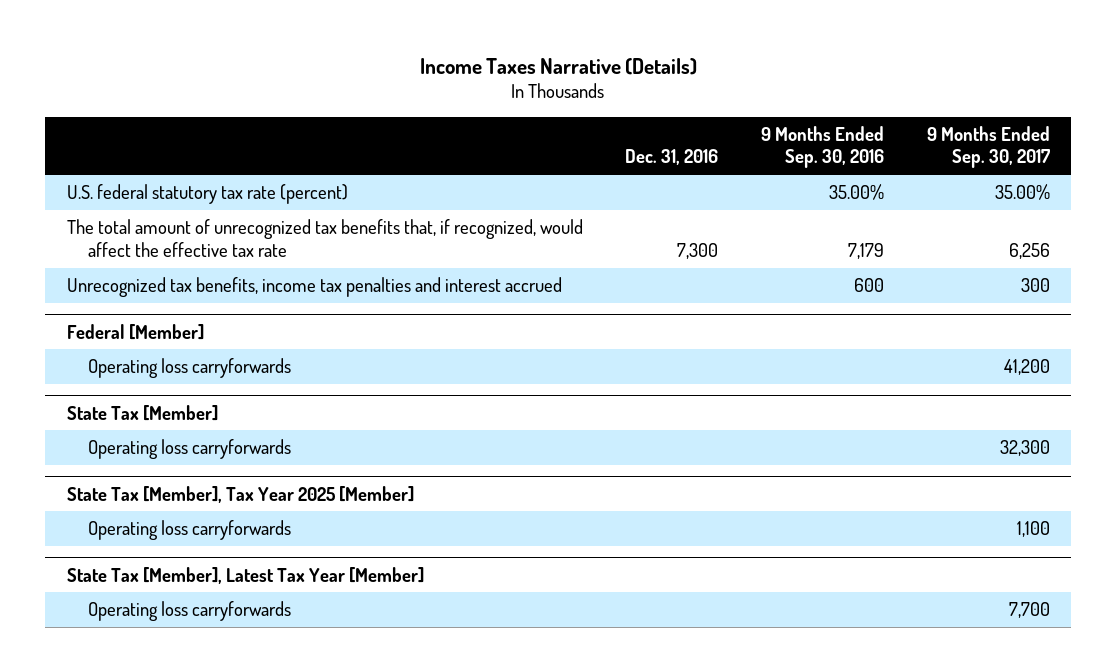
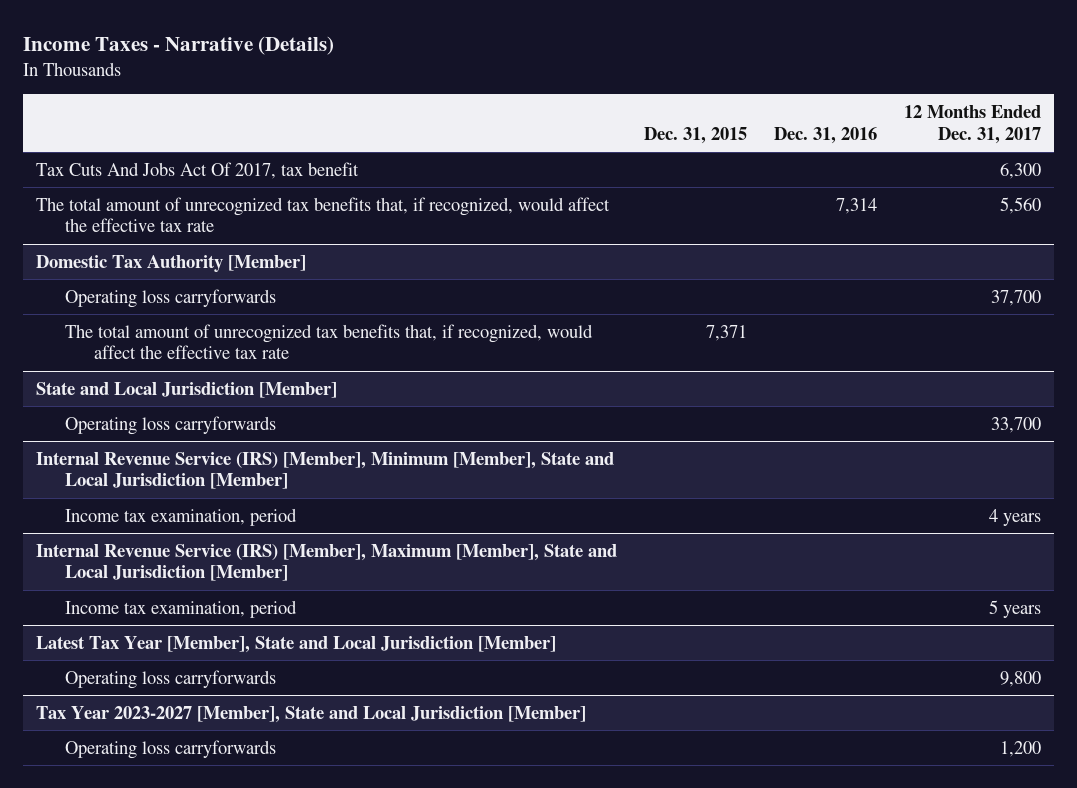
- Income Taxes Narrative (Details)
+ Income Taxes - Narrative (Details)
- | Dec. 31, 2016 | 9 Months Ended Sep. 30, 2016 | 9 Months Ended Sep. 30, 2017
+ | Dec. 31, 2015 | Dec. 31, 2016 | 12 Months Ended Dec. 31, 2017
- U.S. federal statutory tax rate (percent) | | 35.00% | 35.00%
- The total amount of unrecognized tax benefits that, if recognized, would affect the effective tax rate | 7,300 | 7,179 | 6,256
- Unrecognized tax benefits, income tax penalties and interest accrued | | 600 | 300
- Federal [Member]
+ Tax Cuts And Jobs Act Of 2017, tax benefit | | | 6,300
+ The total amount of unrecognized tax benefits that, if recognized, would affect the effective tax rate | | 7,314 | 5,560
+ Domestic Tax Authority [Member]
- State Tax [Member]
+ The total amount of unrecognized tax benefits that, if recognized, would affect the effective tax rate | 7,371 | |
+ State and Local Jurisdiction [Member]
- State Tax [Member], Tax Year 2025 [Member]
- Operating loss carryforwards | | | 1,100
- State Tax [Member], Latest Tax Year [Member]
+ Internal Revenue Service (IRS) [Member], Minimum [Member], State and Local Jurisdiction [Member]
+ Income tax examination, period | | | 4 years
+ Internal Revenue Service (IRS) [Member], Maximum [Member], State and Local Jurisdiction [Member]
+ Income tax examination, period | | | 5 years
+ Latest Tax Year [Member], State and Local Jurisdiction [Member]
+ Tax Year 2023-2027 [Member], State and Local Jurisdiction [Member]
+ Operating loss carryforwards | | | 1,200

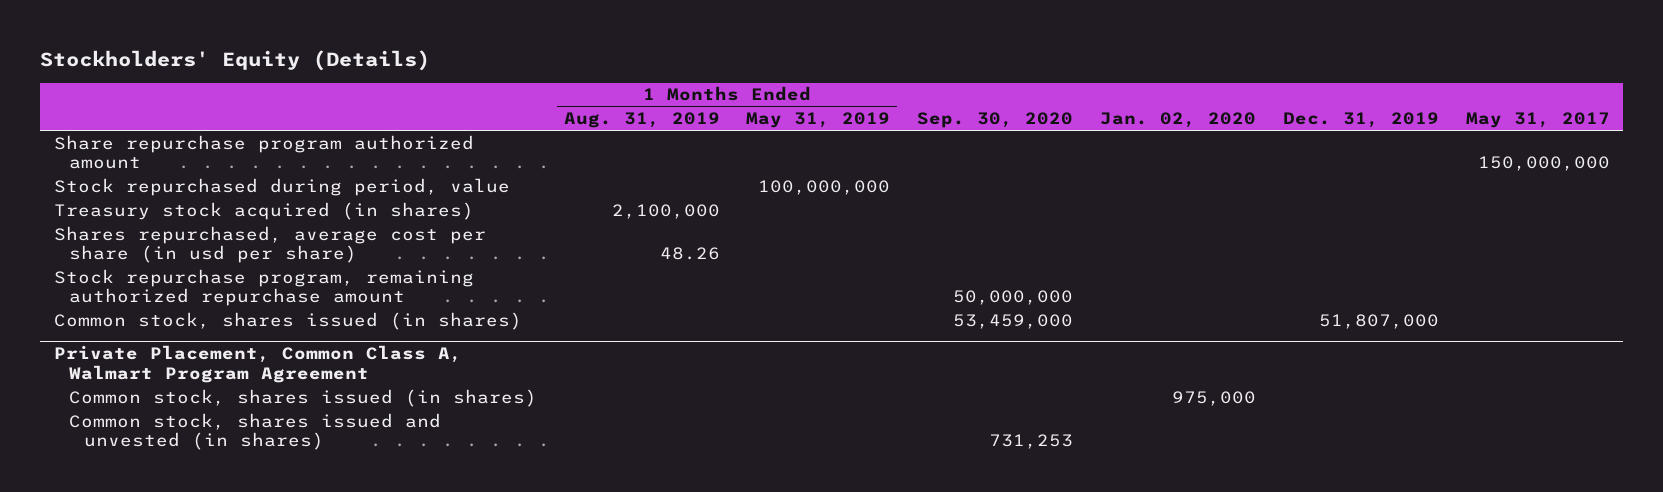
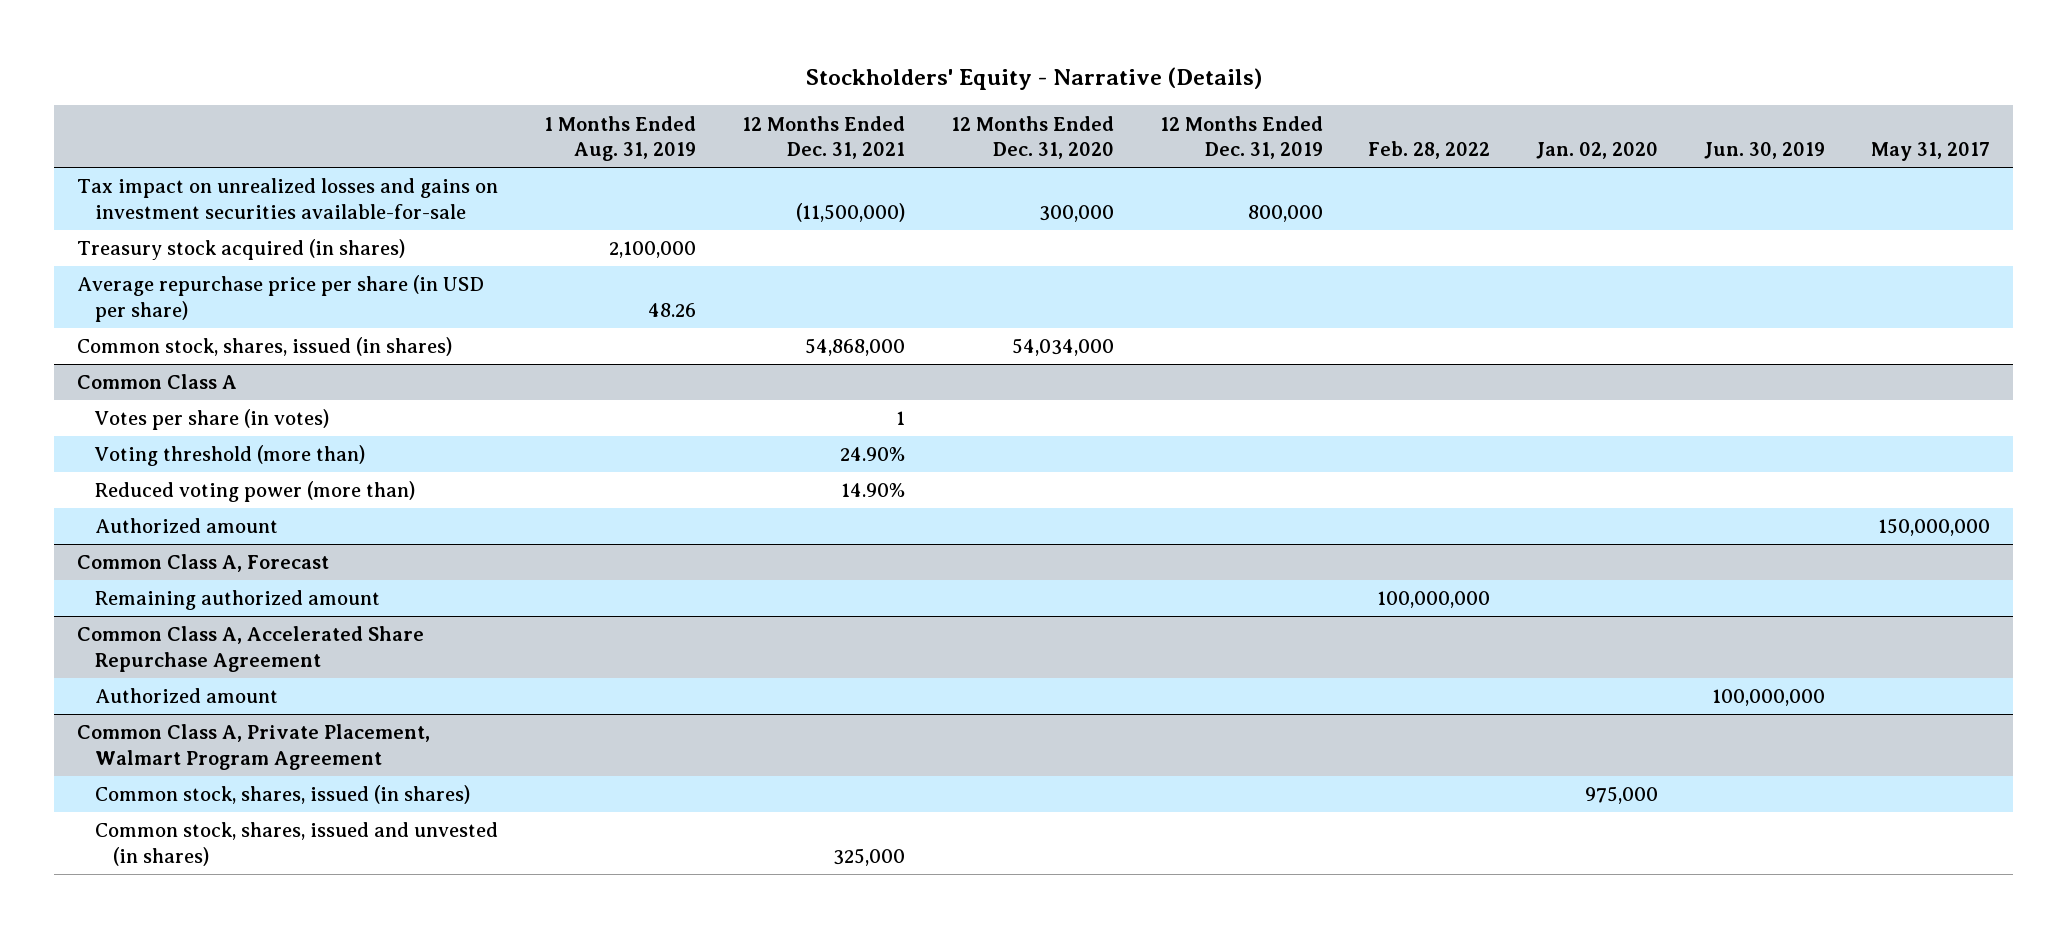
- Stockholders' Equity (Details)
+ Stockholders' Equity - Narrative (Details)
- | 1 Months Ended Aug. 31, 2019 | 1 Months Ended May 31, 2019 | Sep. 30, 2020 | Jan. 02, 2020 | Dec. 31, 2019 | May 31, 2017
+ | 1 Months Ended Aug. 31, 2019 | 12 Months Ended Dec. 31, 2021 | 12 Months Ended Dec. 31, 2020 | 12 Months Ended Dec. 31, 2019 | Feb. 28, 2022 | Jan. 02, 2020 | Jun. 30, 2019 | May 31, 2017
- Share repurchase program authorized amount | | | | | | 150,000,000
- Stock repurchased during period, value | | 100,000,000 | | | |
+ Tax impact on unrealized losses and gains on investment securities available-for-sale | | (11,500,000) | 300,000 | 800,000 | | | |
- Shares repurchased, average cost per share (in usd per share) | 48.26 | | | | |
- Stock repurchase program, remaining authorized repurchase amount | | | 50,000,000 | | |
- Common stock, shares issued (in shares) | | | 53,459,000 | | 51,807,000 |
- Private Placement, Common Class A, Walmart Program Agreement
- Common stock, shares issued (in shares) | | | | 975,000 | |
- Common stock, shares issued and unvested (in shares) | | | 731,253 | | |
+ Average repurchase price per share (in USD per share) | 48.26 | | | | | | |
+ Common stock, shares, issued (in shares) | | 54,868,000 | 54,034,000 | | | | |
+ Common Class A
+ Votes per share (in votes) | | 1 | | | | | |
+ Voting threshold (more than) | | 24.90% | | | | | |
+ Reduced voting power (more than) | | 14.90% | | | | | |
+ Authorized amount | | | | | | | | 150,000,000
+ Common Class A, Forecast
+ Remaining authorized amount | | | | | 100,000,000 | | |
+ Common Class A, Accelerated Share Repurchase Agreement
+ Authorized amount | | | | | | | 100,000,000 |
+ Common Class A, Private Placement, Walmart Program Agreement
+ Common stock, shares, issued (in shares) | | | | | | 975,000 | |
+ Common stock, shares, issued and unvested (in shares) | | 325,000 | | | | | |

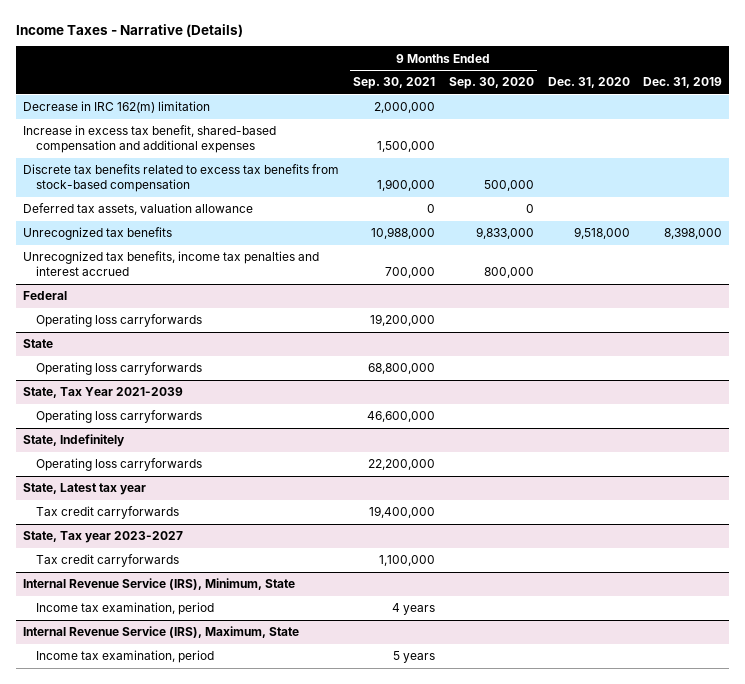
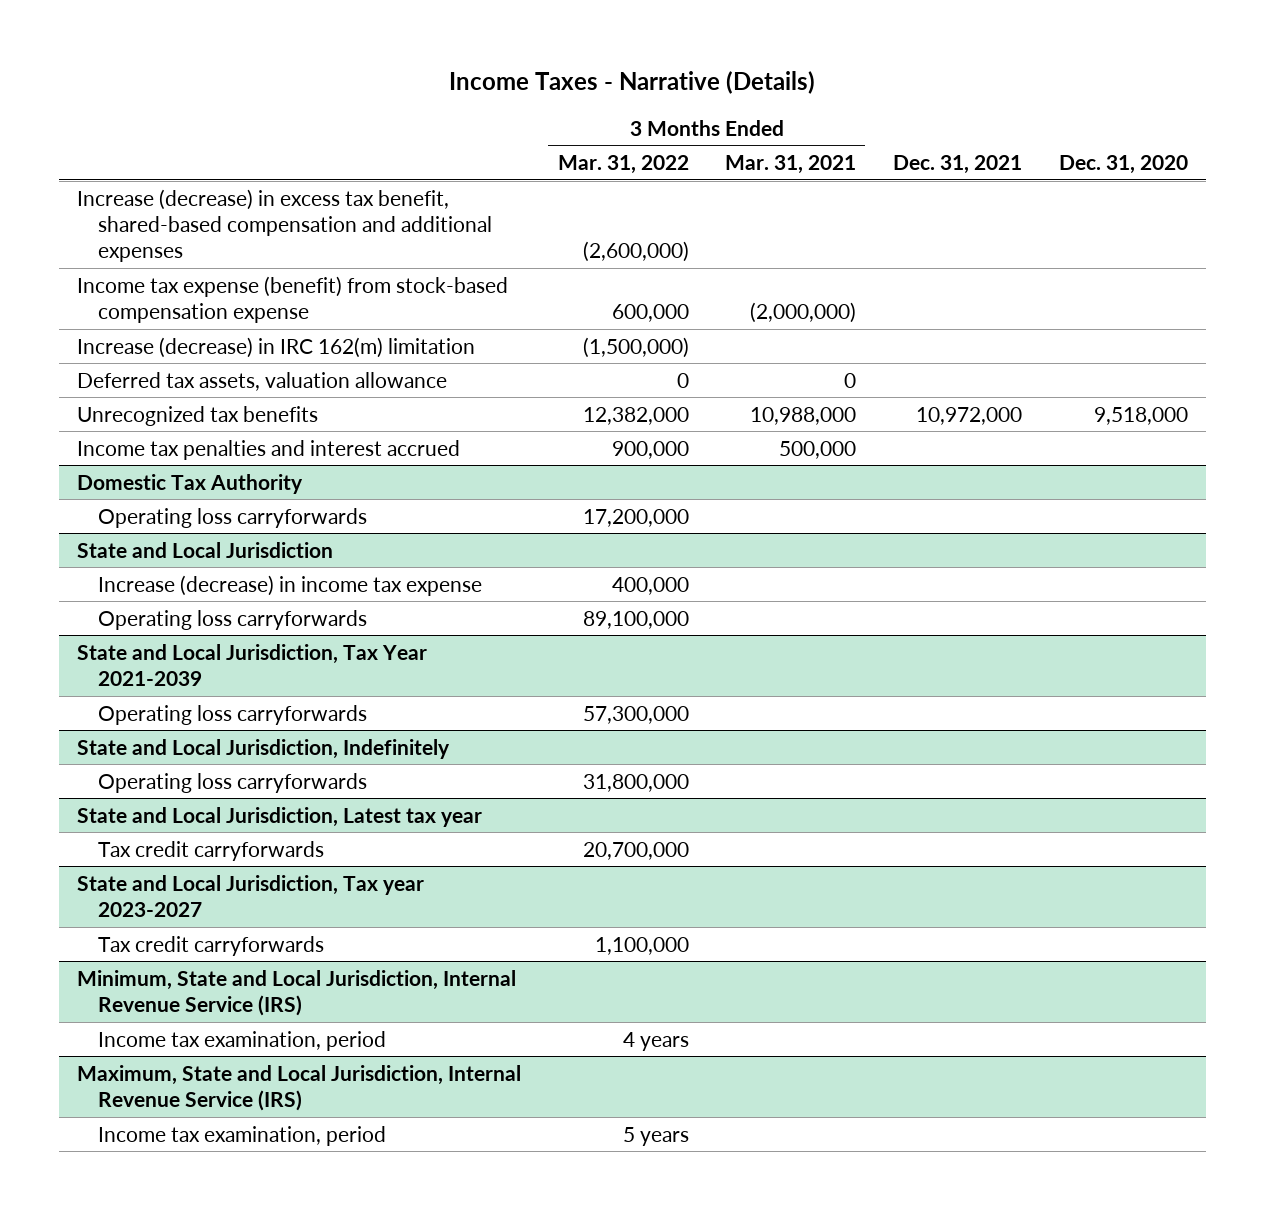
- | 9 Months Ended Sep. 30, 2021 | 9 Months Ended Sep. 30, 2020 | Dec. 31, 2020 | Dec. 31, 2019
+ | 3 Months Ended Mar. 31, 2022 | 3 Months Ended Mar. 31, 2021 | Dec. 31, 2021 | Dec. 31, 2020
- Decrease in IRC 162(m) limitation | 2,000,000 | | |
- Increase in excess tax benefit, shared-based compensation and additional expenses | 1,500,000 | | |
- Discrete tax benefits related to excess tax benefits from stock-based compensation | 1,900,000 | 500,000 | |
+ Increase (decrease) in excess tax benefit, shared-based compensation and additional expenses | (2,600,000) | | |
+ Income tax expense (benefit) from stock-based compensation expense | 600,000 | (2,000,000) | |
+ Increase (decrease) in IRC 162(m) limitation | (1,500,000) | | |
- Unrecognized tax benefits, income tax penalties and interest accrued | 700,000 | 800,000 | |
- Federal
+ Income tax penalties and interest accrued | 900,000 | 500,000 | |
+ Domestic Tax Authority
- State
+ State and Local Jurisdiction
+ Increase (decrease) in income tax expense | 400,000 | | |
- State, Tax Year 2021-2039
+ State and Local Jurisdiction, Tax Year 2021-2039
- State, Indefinitely
+ State and Local Jurisdiction, Indefinitely
- State, Latest tax year
+ State and Local Jurisdiction, Latest tax year
- State, Tax year 2023-2027
+ State and Local Jurisdiction, Tax year 2023-2027
- Internal Revenue Service (IRS), Minimum, State
+ Minimum, State and Local Jurisdiction, Internal Revenue Service (IRS)
- Internal Revenue Service (IRS), Maximum, State
+ Maximum, State and Local Jurisdiction, Internal Revenue Service (IRS)

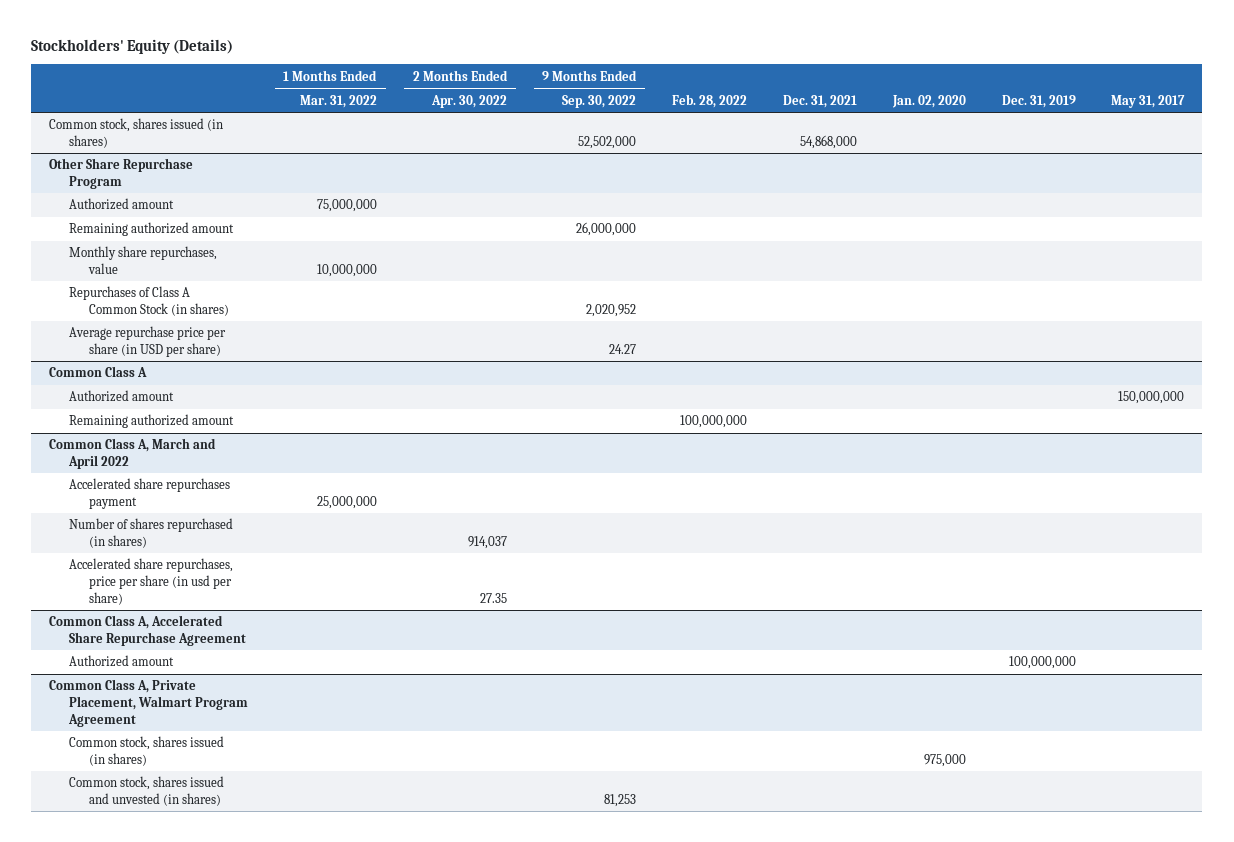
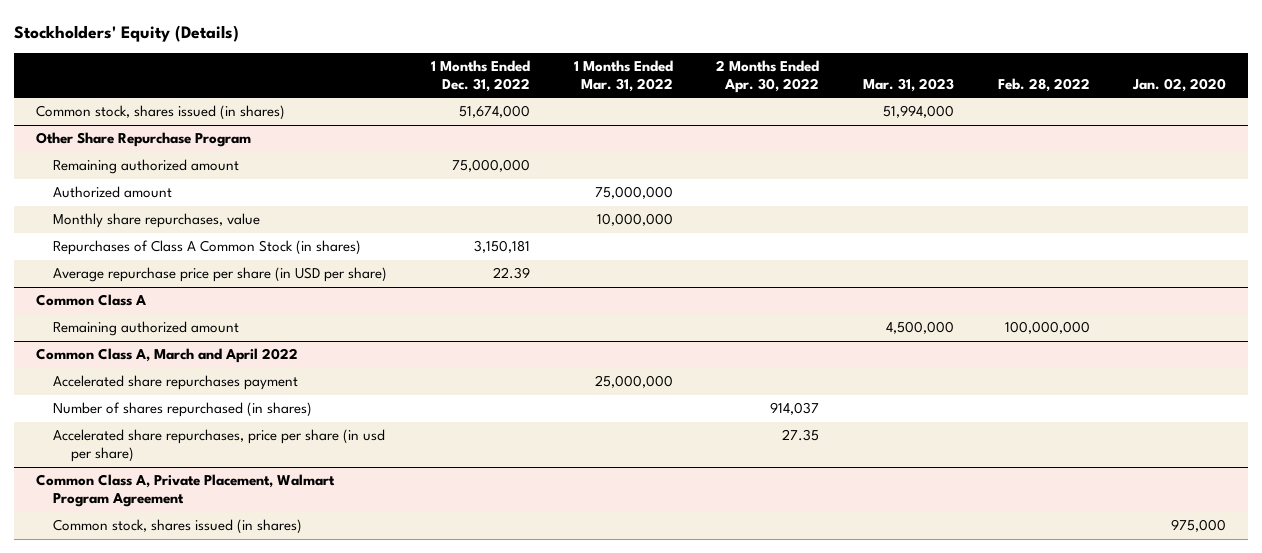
- | 1 Months Ended Mar. 31, 2022 | 2 Months Ended Apr. 30, 2022 | 9 Months Ended Sep. 30, 2022 | Feb. 28, 2022 | Dec. 31, 2021 | Jan. 02, 2020 | Dec. 31, 2019 | May 31, 2017
+ | 1 Months Ended Dec. 31, 2022 | 1 Months Ended Mar. 31, 2022 | 2 Months Ended Apr. 30, 2022 | Mar. 31, 2023 | Feb. 28, 2022 | Jan. 02, 2020
@ Other Share Repurchase Program
moved down: Authorized amount | | 75,000,000 | | | |
@ Common Class A
- Authorized amount | | | | | | | | 150,000,000
- Common Class A, Accelerated Share Repurchase Agreement
- Authorized amount | | | | | | | 100,000,000 |
@ Common Class A, Private Placement, Walmart Program Agreement
- Common stock, shares issued and unvested (in shares) | | | 81,253 | | | | |

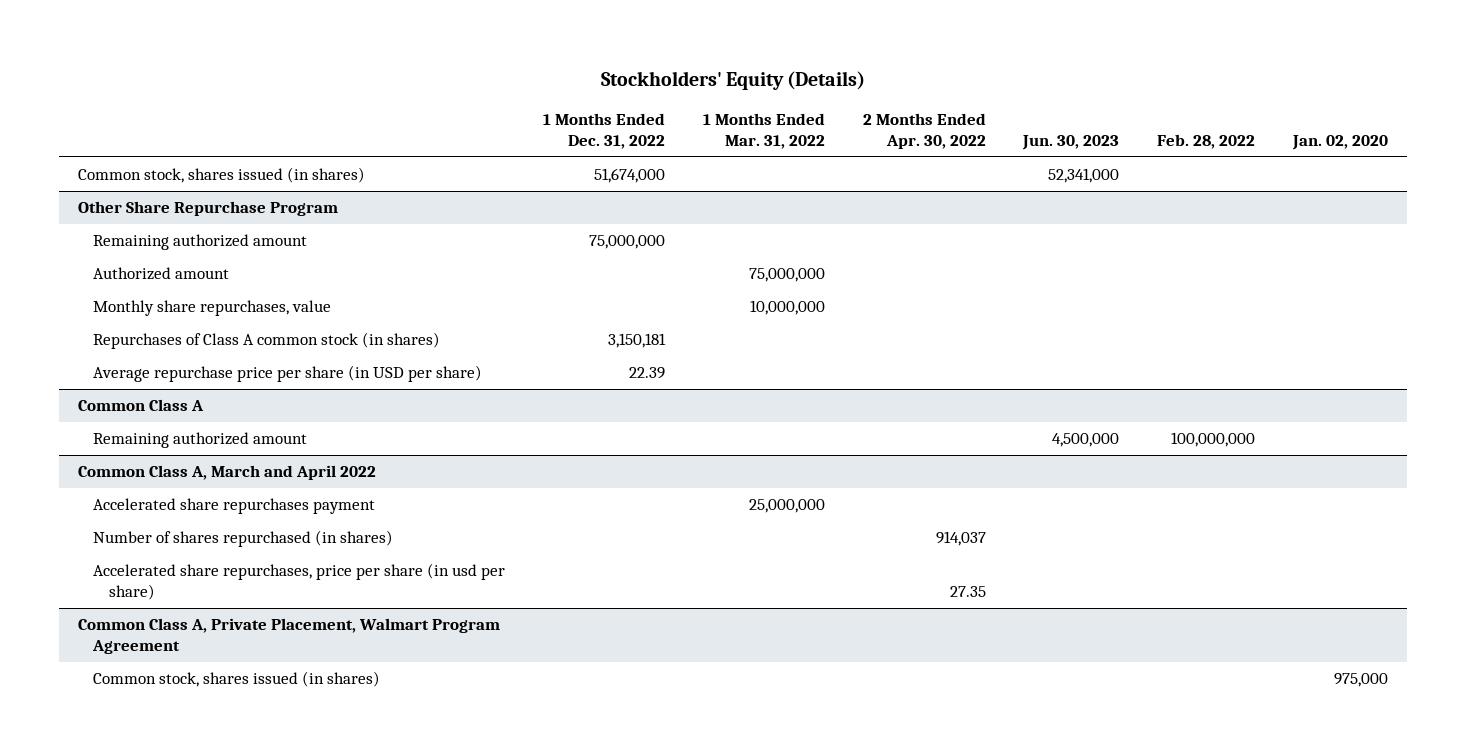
- | 1 Months Ended Dec. 31, 2022 | 1 Months Ended Mar. 31, 2022 | 2 Months Ended Apr. 30, 2022 | Mar. 31, 2023 | Feb. 28, 2022 | Jan. 02, 2020
+ | 1 Months Ended Dec. 31, 2022 | 1 Months Ended Mar. 31, 2022 | 2 Months Ended Apr. 30, 2022 | Jun. 30, 2023 | Feb. 28, 2022 | Jan. 02, 2020
@ Other Share Repurchase Program
- Repurchases of Class A Common Stock (in shares) | 3,150,181 | | | | |
+ Repurchases of Class A common stock (in shares) | 3,150,181 | | | | |

